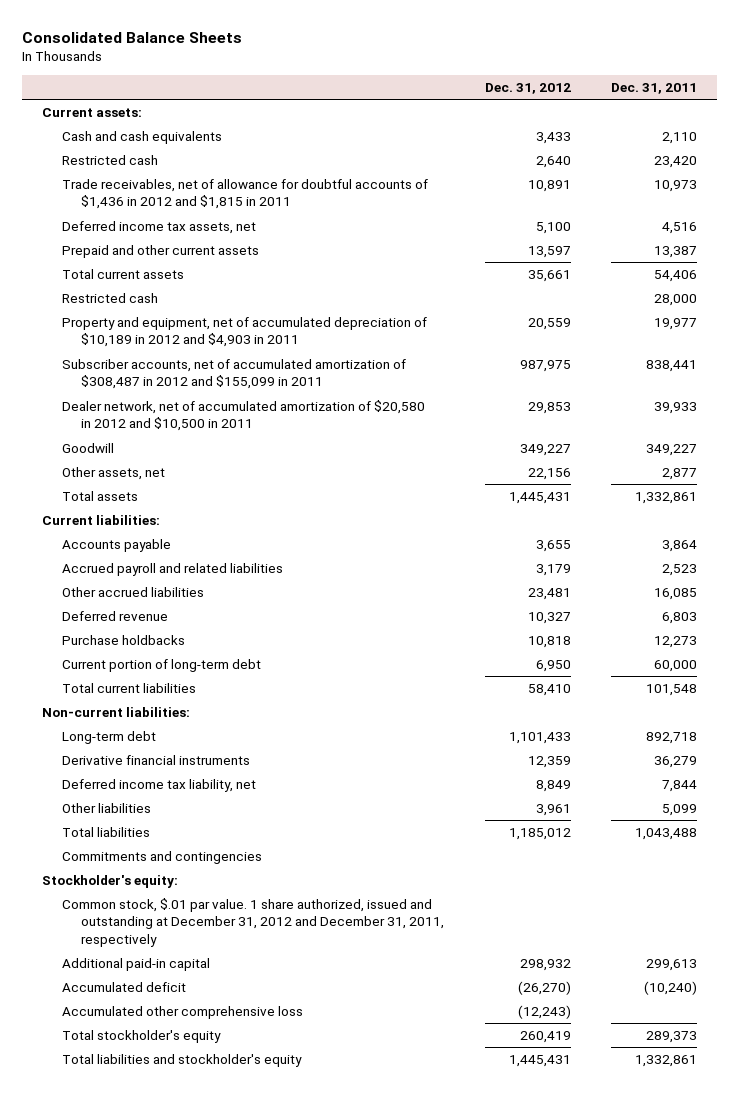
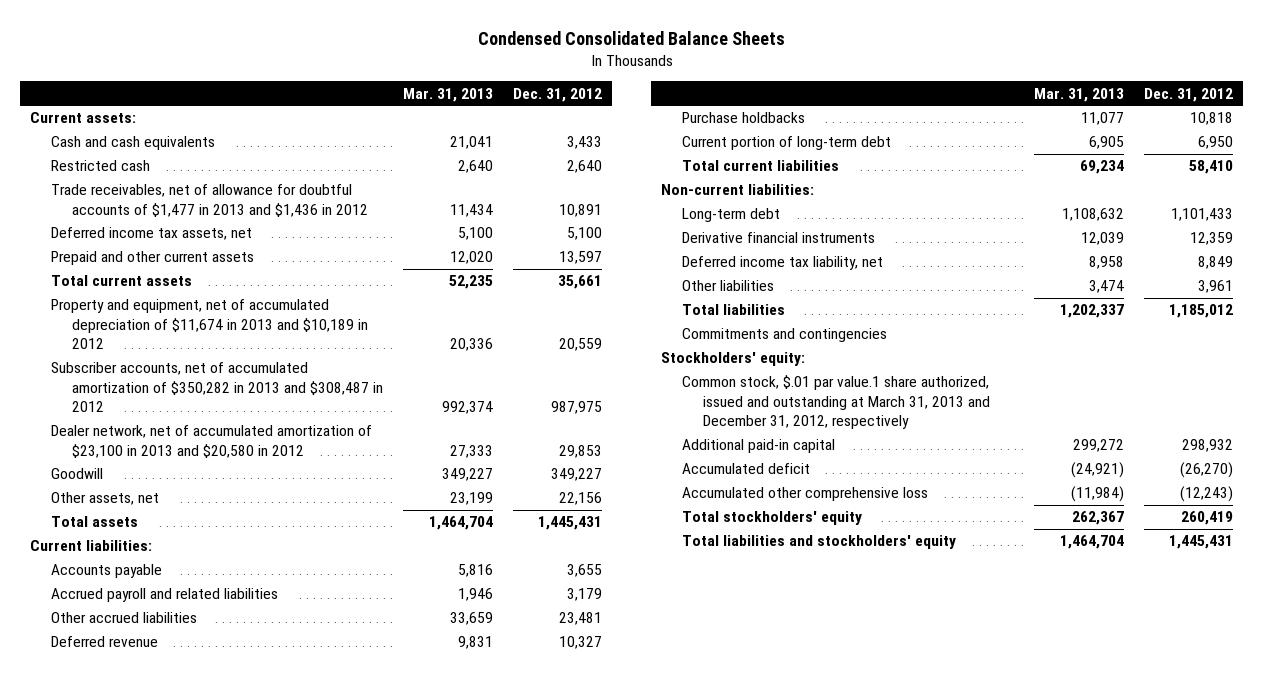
- Consolidated Balance Sheets
+ Condensed Consolidated Balance Sheets
- | Dec. 31, 2012 | Dec. 31, 2011
+ | Mar. 31, 2013 | Dec. 31, 2012
- Trade receivables, net of allowance for doubtful accounts of $1,436 in 2012 and $1,815 in 2011 | 10,891 | 10,973
+ Trade receivables, net of allowance for doubtful accounts of $1,477 in 2013 and $1,436 in 2012 | 11,434 | 10,891
- Restricted cash | | 28,000
- Property and equipment, net of accumulated depreciation of $10,189 in 2012 and $4,903 in 2011 | 20,559 | 19,977
- Subscriber accounts, net of accumulated amortization of $308,487 in 2012 and $155,099 in 2011 | 987,975 | 838,441
- Dealer network, net of accumulated amortization of $20,580 in 2012 and $10,500 in 2011 | 29,853 | 39,933
+ Property and equipment, net of accumulated depreciation of $11,674 in 2013 and $10,189 in 2012 | 20,336 | 20,559
+ Subscriber accounts, net of accumulated amortization of $350,282 in 2013 and $308,487 in 2012 | 992,374 | 987,975
+ Dealer network, net of accumulated amortization of $23,100 in 2013 and $20,580 in 2012 | 27,333 | 29,853
- Stockholder's equity:
- Common stock, $.01 par value. 1 share authorized, issued and outstanding at December 31, 2012 and December 31, 2011, respectively
+ Stockholders' equity:
+ Common stock, $.01 par value.1 share authorized, issued and outstanding at March 31, 2013 and December 31, 2012, respectively
- Total stockholder's equity | 260,419 | 289,373
- Total liabilities and stockholder's equity | 1,445,431 | 1,332,861
+ Total stockholders' equity | 262,367 | 260,419
+ Total liabilities and stockholders' equity | 1,464,704 | 1,445,431

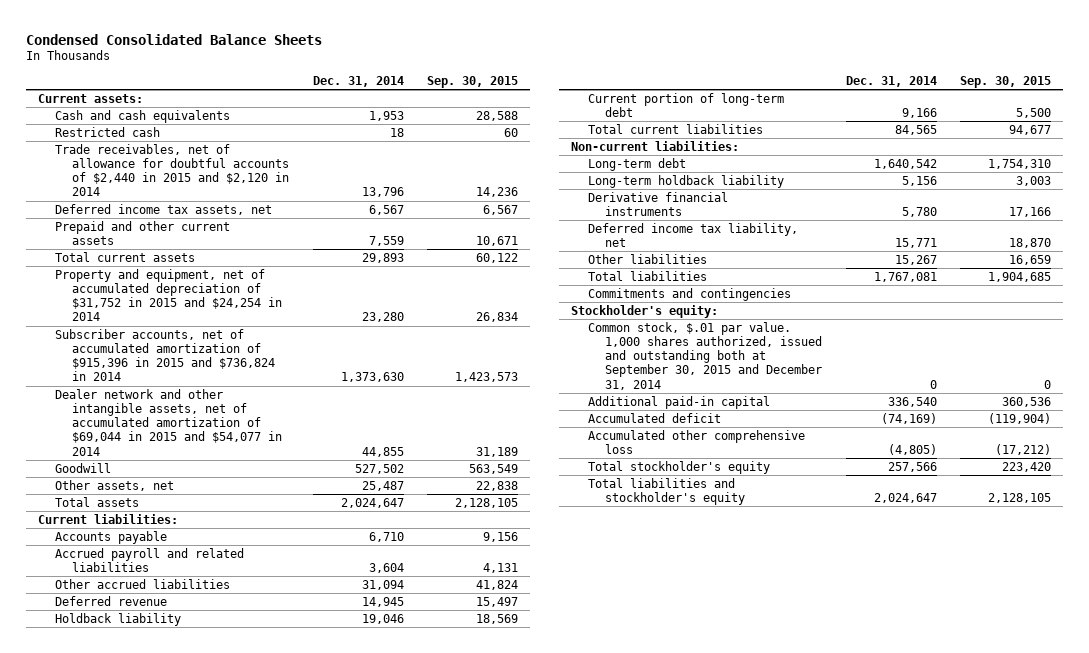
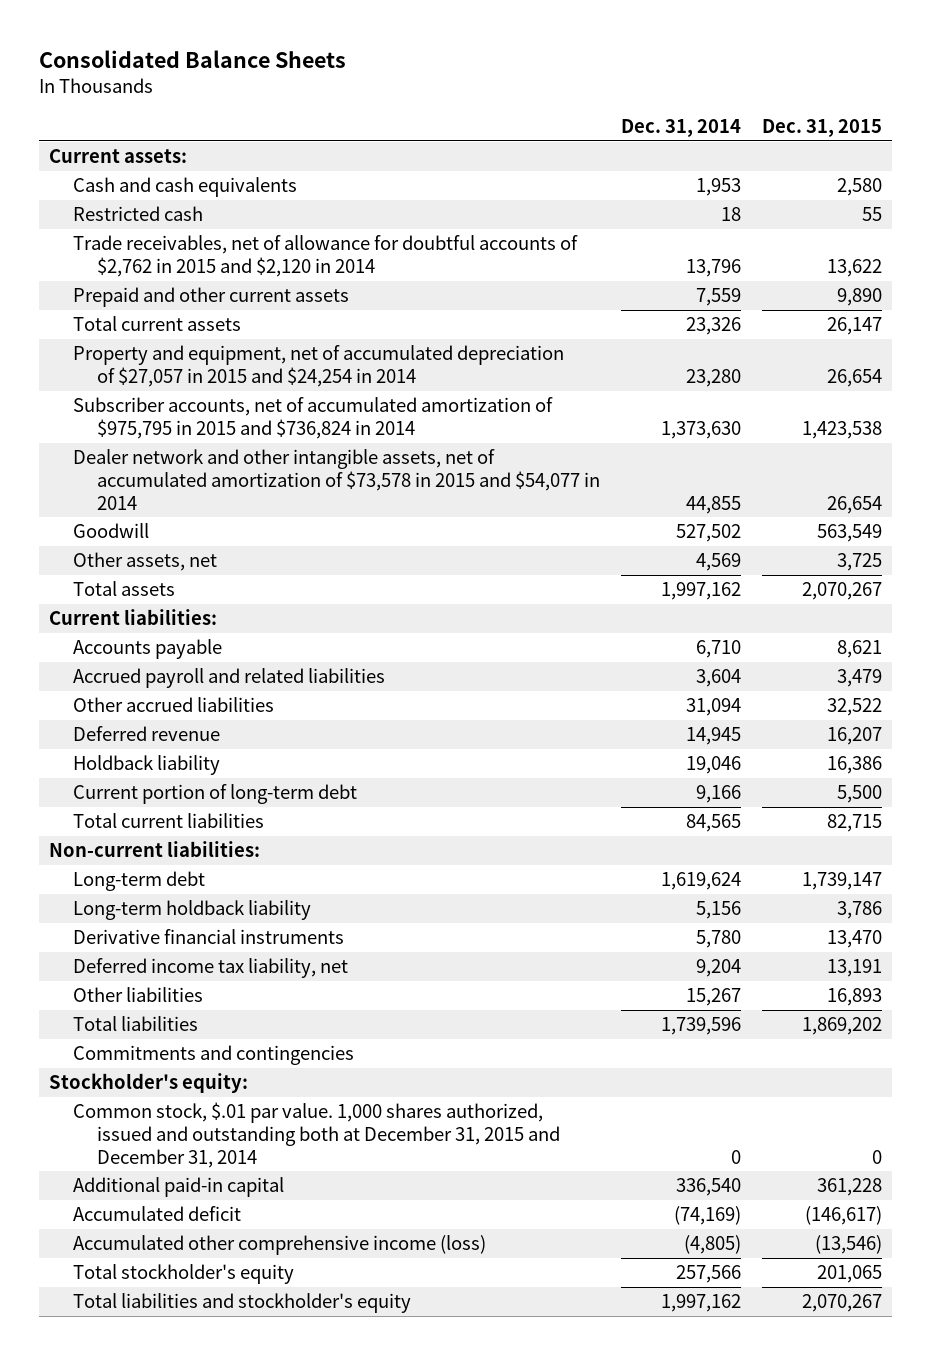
- Condensed Consolidated Balance Sheets
+ Consolidated Balance Sheets
- | Dec. 31, 2014 | Sep. 30, 2015
+ | Dec. 31, 2014 | Dec. 31, 2015
- Trade receivables, net of allowance for doubtful accounts of $2,440 in 2015 and $2,120 in 2014 | 13,796 | 14,236
- Deferred income tax assets, net | 6,567 | 6,567
+ Trade receivables, net of allowance for doubtful accounts of $2,762 in 2015 and $2,120 in 2014 | 13,796 | 13,622
- Total current assets | 29,893 | 60,122
- Property and equipment, net of accumulated depreciation of $31,752 in 2015 and $24,254 in 2014 | 23,280 | 26,834
- Subscriber accounts, net of accumulated amortization of $915,396 in 2015 and $736,824 in 2014 | 1,373,630 | 1,423,573
- Dealer network and other intangible assets, net of accumulated amortization of $69,044 in 2015 and $54,077 in 2014 | 44,855 | 31,189
+ Total current assets | 23,326 | 26,147
+ Property and equipment, net of accumulated depreciation of $27,057 in 2015 and $24,254 in 2014 | 23,280 | 26,654
+ Subscriber accounts, net of accumulated amortization of $975,795 in 2015 and $736,824 in 2014 | 1,373,630 | 1,423,538
+ Dealer network and other intangible assets, net of accumulated amortization of $73,578 in 2015 and $54,077 in 2014 | 44,855 | 26,654
- Other assets, net | 25,487 | 22,838
- Total assets | 2,024,647 | 2,128,105
+ Other assets, net | 4,569 | 3,725
+ Total assets | 1,997,162 | 2,070,267
- Long-term debt | 1,640,542 | 1,754,310
+ Long-term debt | 1,619,624 | 1,739,147
- Deferred income tax liability, net | 15,771 | 18,870
+ Deferred income tax liability, net | 9,204 | 13,191
- Total liabilities | 1,767,081 | 1,904,685
+ Total liabilities | 1,739,596 | 1,869,202
- Common stock, $.01 par value. 1,000 shares authorized, issued and outstanding both at September 30, 2015 and December 31, 2014 | 0 | 0
+ Common stock, $.01 par value. 1,000 shares authorized, issued and outstanding both at December 31, 2015 and December 31, 2014 | 0 | 0
- Accumulated other comprehensive loss | (4,805) | (17,212)
+ Accumulated other comprehensive income (loss) | (4,805) | (13,546)
- Total liabilities and stockholder's equity | 2,024,647 | 2,128,105
+ Total liabilities and stockholder's equity | 1,997,162 | 2,070,267

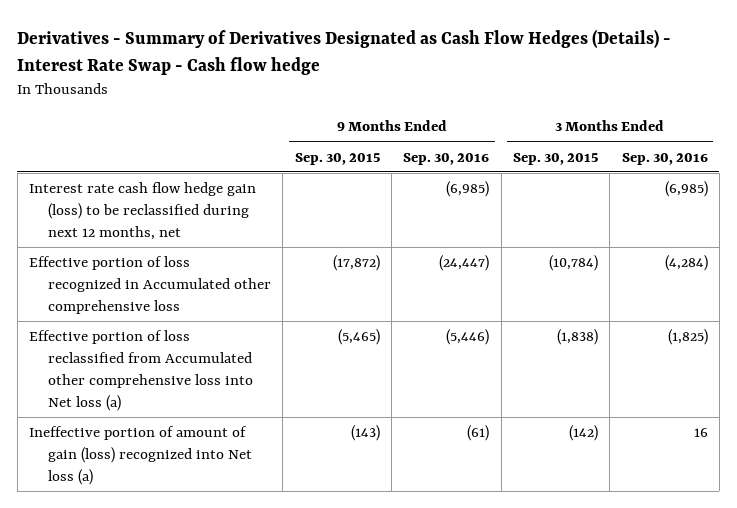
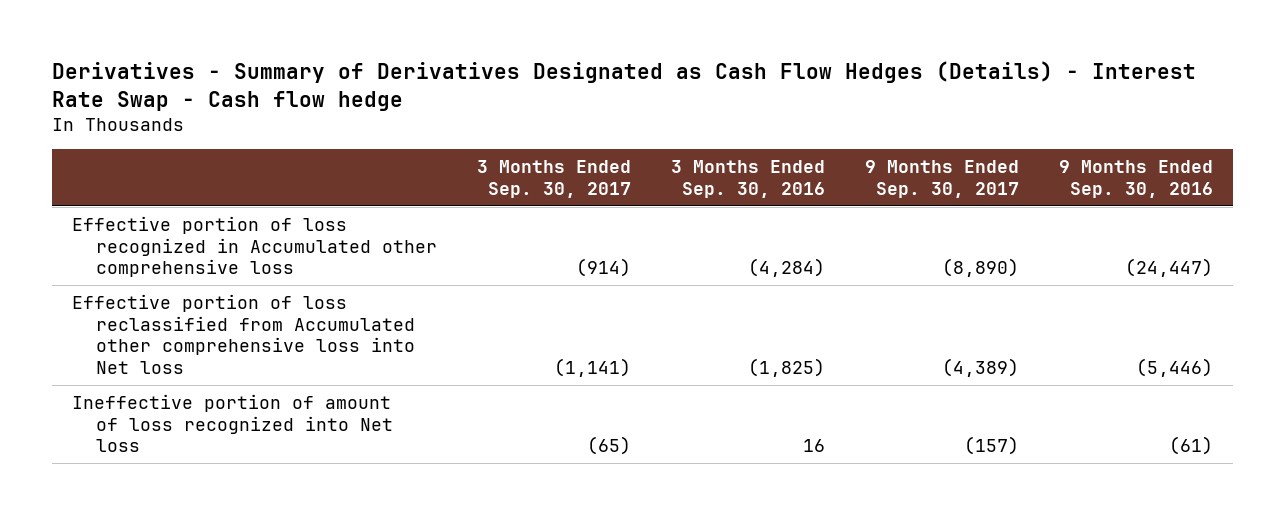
- | 9 Months Ended Sep. 30, 2015 | 9 Months Ended Sep. 30, 2016 | 3 Months Ended Sep. 30, 2015 | 3 Months Ended Sep. 30, 2016
+ | 3 Months Ended Sep. 30, 2017 | 3 Months Ended Sep. 30, 2016 | 9 Months Ended Sep. 30, 2017 | 9 Months Ended Sep. 30, 2016
- Interest rate cash flow hedge gain (loss) to be reclassified during next 12 months, net | | (6,985) | | (6,985)
- Effective portion of loss reclassified from Accumulated other comprehensive loss into Net loss (a) | (5,465) | (5,446) | (1,838) | (1,825)
- Ineffective portion of amount of gain (loss) recognized into Net loss (a) | (143) | (61) | (142) | 16
+ Effective portion of loss reclassified from Accumulated other comprehensive loss into Net loss | (1,141) | (1,825) | (4,389) | (5,446)
+ Ineffective portion of amount of loss recognized into Net loss | (65) | 16 | (157) | (61)

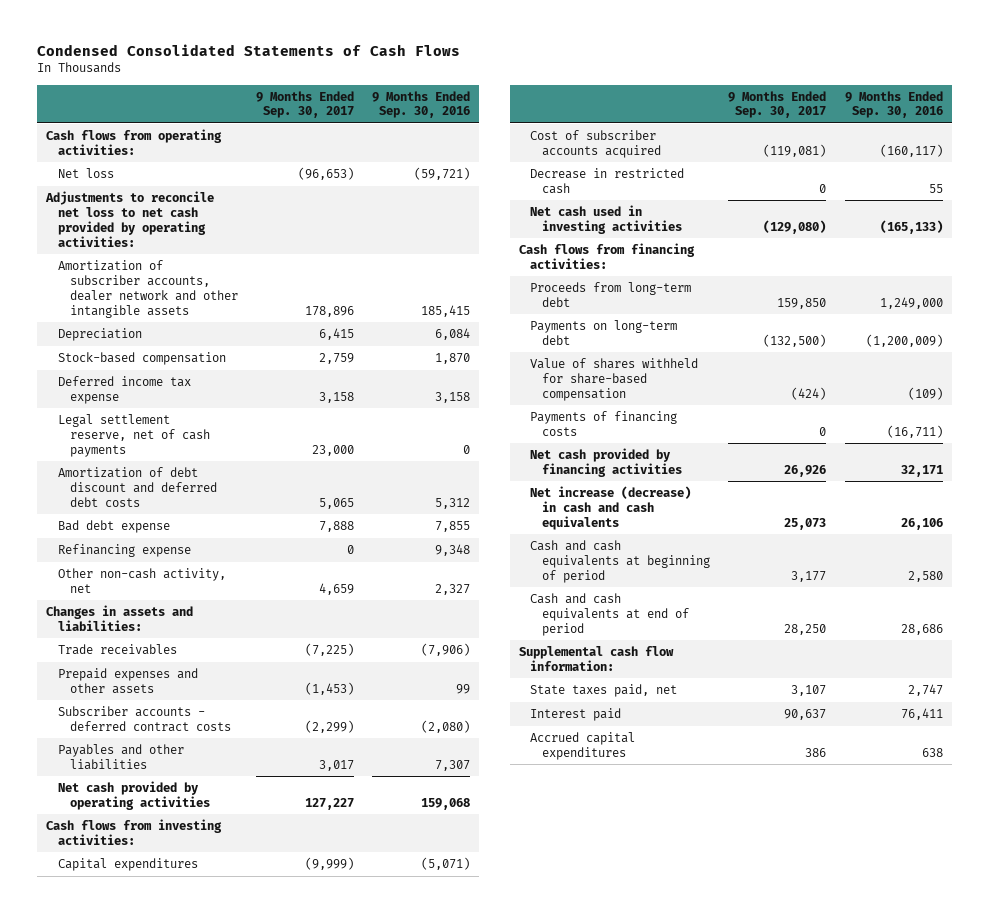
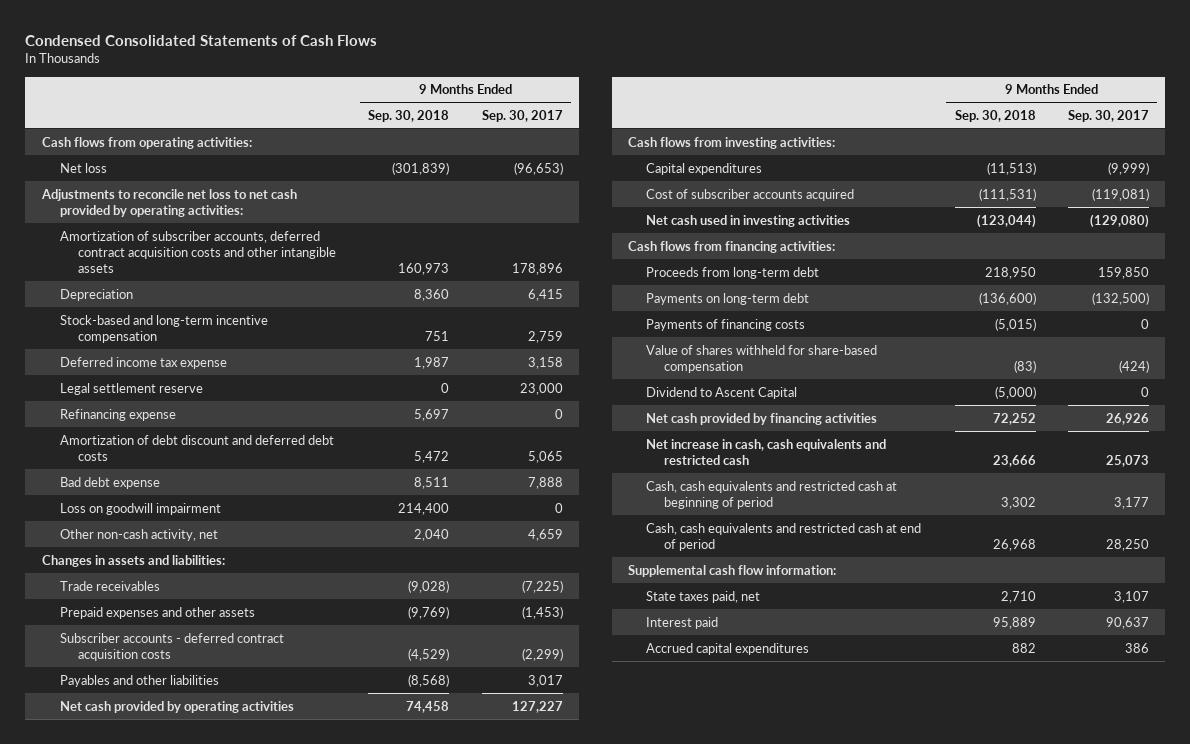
- | 9 Months Ended Sep. 30, 2017 | 9 Months Ended Sep. 30, 2016
+ | 9 Months Ended Sep. 30, 2018 | 9 Months Ended Sep. 30, 2017
- Amortization of subscriber accounts, dealer network and other intangible assets | 178,896 | 185,415
+ Amortization of subscriber accounts, deferred contract acquisition costs and other intangible assets | 160,973 | 178,896
- Stock-based compensation | 2,759 | 1,870
+ Stock-based and long-term incentive compensation | 751 | 2,759
- Legal settlement reserve, net of cash payments | 23,000 | 0
+ Legal settlement reserve | 0 | 23,000
moved up: Refinancing expense | 5,697 | 0
+ Loss on goodwill impairment | 214,400 | 0
- Subscriber accounts - deferred contract costs | (2,299) | (2,080)
+ Subscriber accounts - deferred contract acquisition costs | (4,529) | (2,299)
- Decrease in restricted cash | 0 | 55
moved down: Value of shares withheld for share-based compensation | (83) | (424)
+ Dividend to Ascent Capital | (5,000) | 0
- Net increase (decrease) in cash and cash equivalents | 25,073 | 26,106
- Cash and cash equivalents at beginning of period | 3,177 | 2,580
- Cash and cash equivalents at end of period | 28,250 | 28,686
+ Net increase in cash, cash equivalents and restricted cash | 23,666 | 25,073
+ Cash, cash equivalents and restricted cash at beginning of period | 3,302 | 3,177
+ Cash, cash equivalents and restricted cash at end of period | 26,968 | 28,250

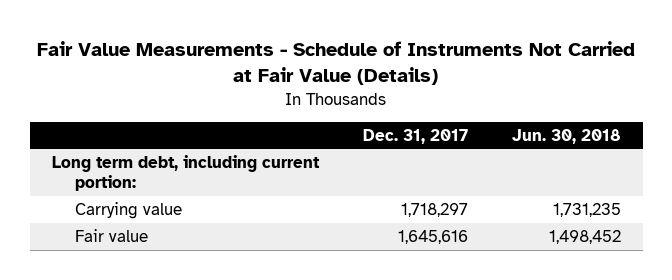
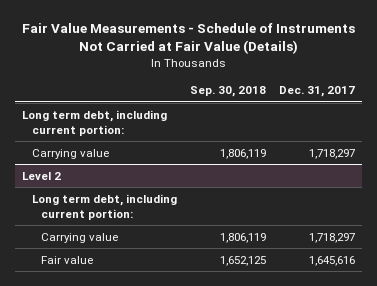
- | Dec. 31, 2017 | Jun. 30, 2018
+ | Sep. 30, 2018 | Dec. 31, 2017
+ Level 2
+ Long term debt, including current portion:
+ Carrying value | 1,806,119 | 1,718,297

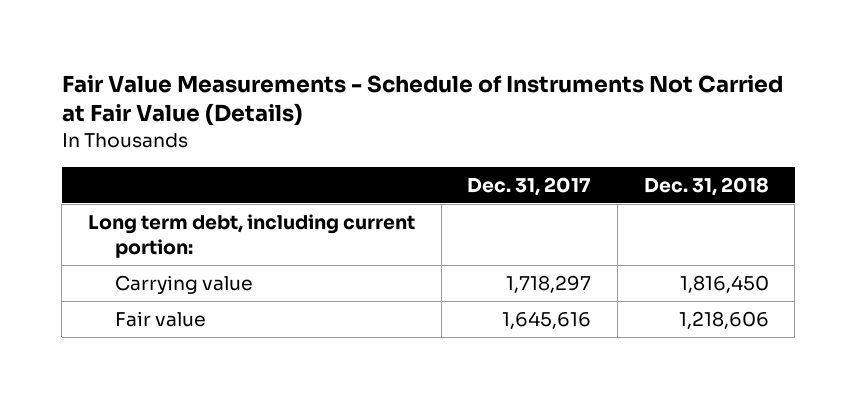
- | Sep. 30, 2018 | Dec. 31, 2017
+ | Dec. 31, 2017 | Dec. 31, 2018
- Level 2
- Long term debt, including current portion:
- Carrying value | 1,806,119 | 1,718,297

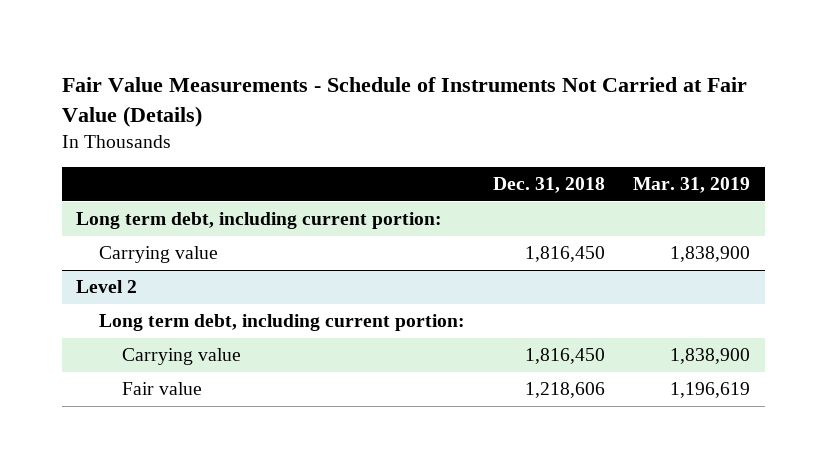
- | Dec. 31, 2017 | Dec. 31, 2018
+ | Dec. 31, 2018 | Mar. 31, 2019
+ Level 2
+ Long term debt, including current portion:
+ Carrying value | 1,816,450 | 1,838,900

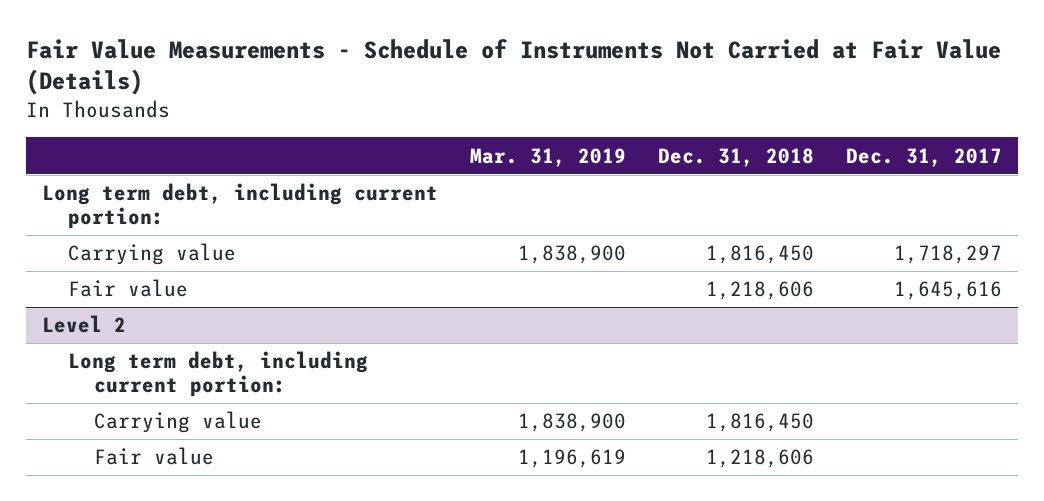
- | Dec. 31, 2018 | Mar. 31, 2019
+ | Mar. 31, 2019 | Dec. 31, 2018 | Dec. 31, 2017
+ Fair value | | 1,218,606 | 1,645,616

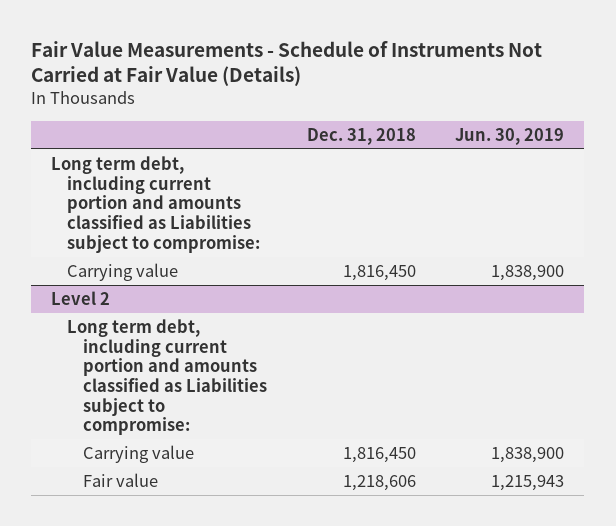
- | Mar. 31, 2019 | Dec. 31, 2018 | Dec. 31, 2017
+ | Dec. 31, 2018 | Jun. 30, 2019
- Long term debt, including current portion:
+ Long term debt, including current portion and amounts classified as Liabilities subject to compromise:
- Fair value | | 1,218,606 | 1,645,616
@ Level 2
- Long term debt, including current portion:
+ Long term debt, including current portion and amounts classified as Liabilities subject to compromise:

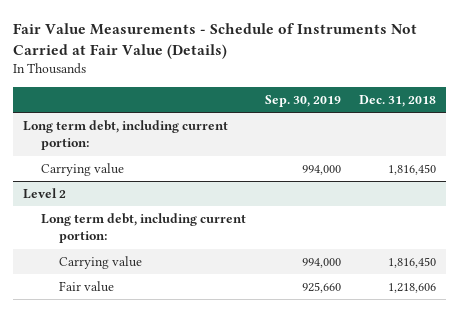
- | Dec. 31, 2018 | Jun. 30, 2019
+ | Sep. 30, 2019 | Dec. 31, 2018
- Long term debt, including current portion and amounts classified as Liabilities subject to compromise:
+ Long term debt, including current portion:
@ Level 2
- Long term debt, including current portion and amounts classified as Liabilities subject to compromise:
+ Long term debt, including current portion:

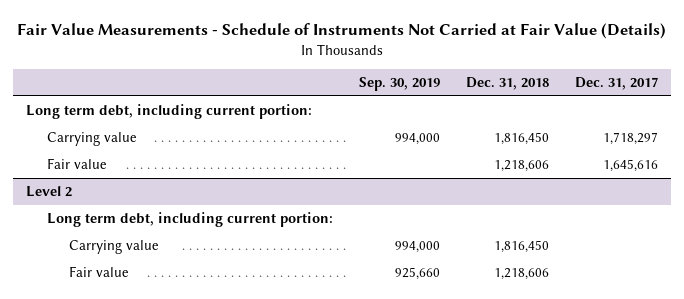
- | Sep. 30, 2019 | Dec. 31, 2018
+ | Sep. 30, 2019 | Dec. 31, 2018 | Dec. 31, 2017
+ Fair value | | 1,218,606 | 1,645,616

